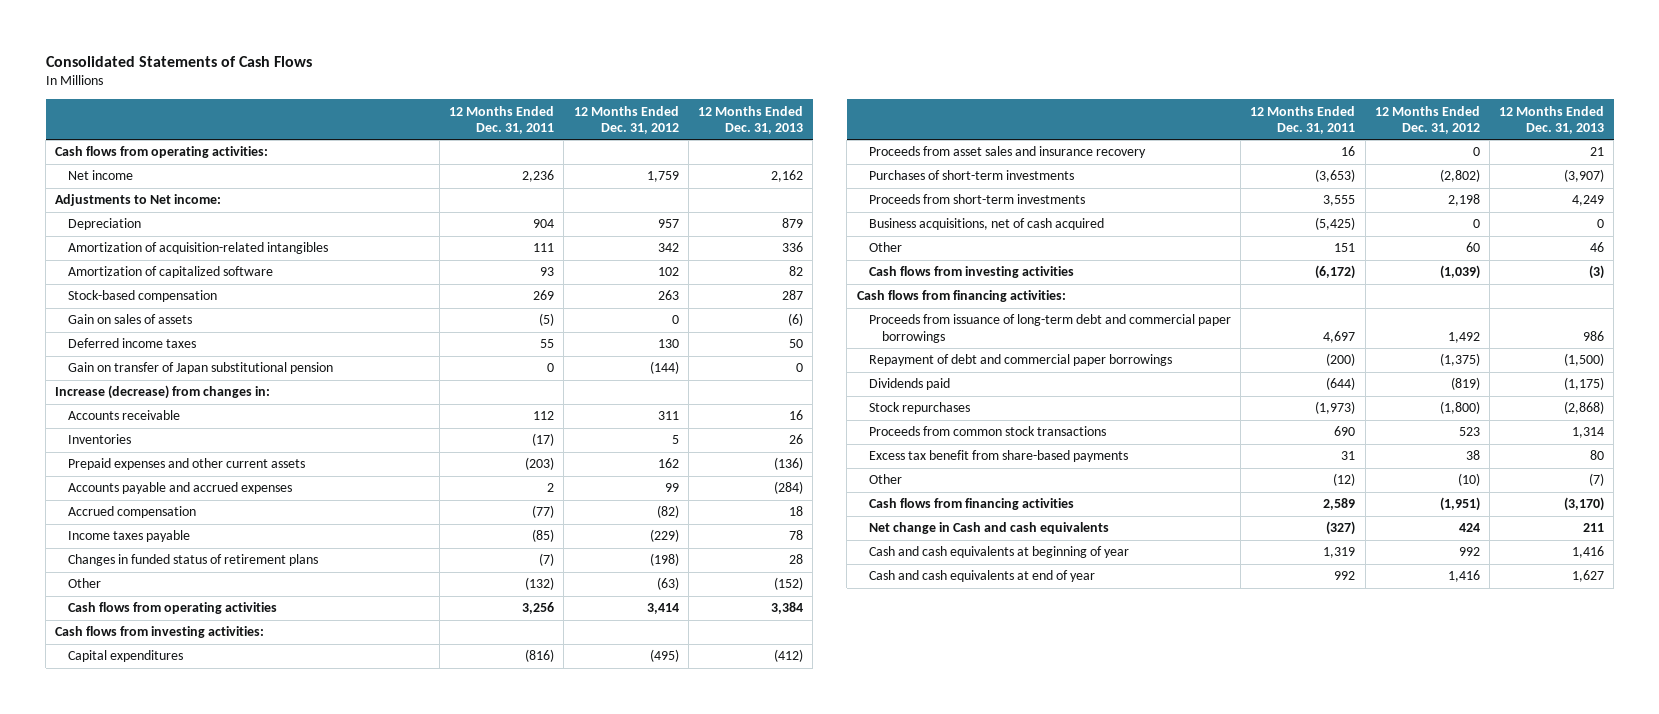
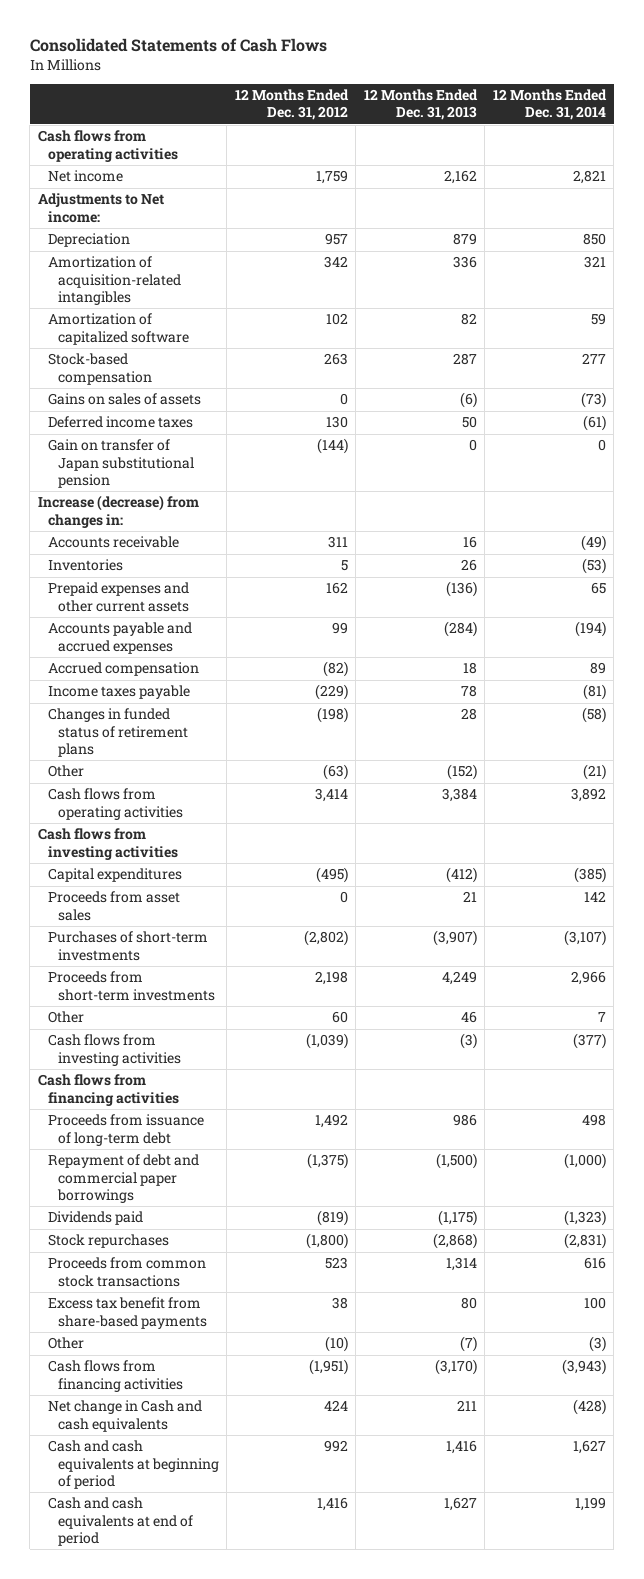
- | 12 Months Ended Dec. 31, 2011 | 12 Months Ended Dec. 31, 2012 | 12 Months Ended Dec. 31, 2013
+ | 12 Months Ended Dec. 31, 2012 | 12 Months Ended Dec. 31, 2013 | 12 Months Ended Dec. 31, 2014
- Cash flows from operating activities:
+ Cash flows from operating activities
- Gain on sales of assets | (5) | 0 | (6)
+ Gains on sales of assets | 0 | (6) | (73)
- Cash flows from investing activities:
+ Cash flows from investing activities
- Proceeds from asset sales and insurance recovery | 16 | 0 | 21
+ Proceeds from asset sales | 0 | 21 | 142
- Business acquisitions, net of cash acquired | (5,425) | 0 | 0
- Cash flows from financing activities:
- Proceeds from issuance of long-term debt and commercial paper borrowings | 4,697 | 1,492 | 986
+ Cash flows from financing activities
+ Proceeds from issuance of long-term debt | 1,492 | 986 | 498
- Cash and cash equivalents at beginning of year | 1,319 | 992 | 1,416
- Cash and cash equivalents at end of year | 992 | 1,416 | 1,627
+ Cash and cash equivalents at beginning of period | 992 | 1,416 | 1,627
+ Cash and cash equivalents at end of period | 1,416 | 1,627 | 1,199

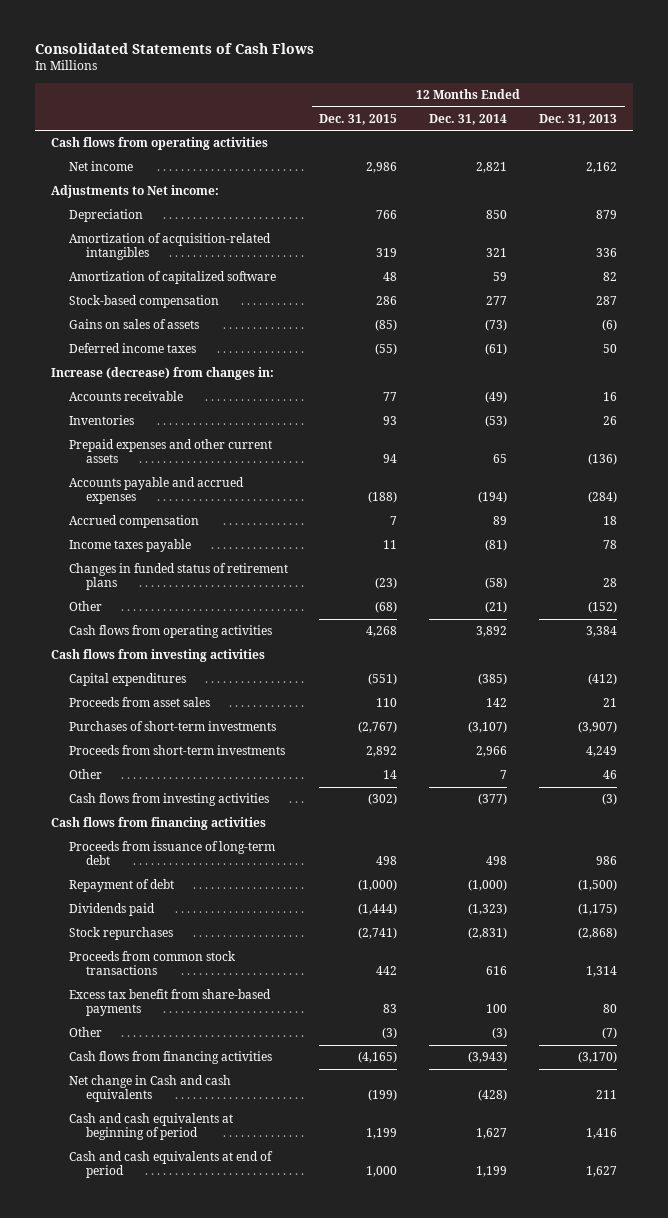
- | 12 Months Ended Dec. 31, 2012 | 12 Months Ended Dec. 31, 2013 | 12 Months Ended Dec. 31, 2014
+ | 12 Months Ended Dec. 31, 2015 | 12 Months Ended Dec. 31, 2014 | 12 Months Ended Dec. 31, 2013
- Gain on transfer of Japan substitutional pension | (144) | 0 | 0
- Repayment of debt and commercial paper borrowings | (1,375) | (1,500) | (1,000)
+ Repayment of debt | (1,000) | (1,000) | (1,500)

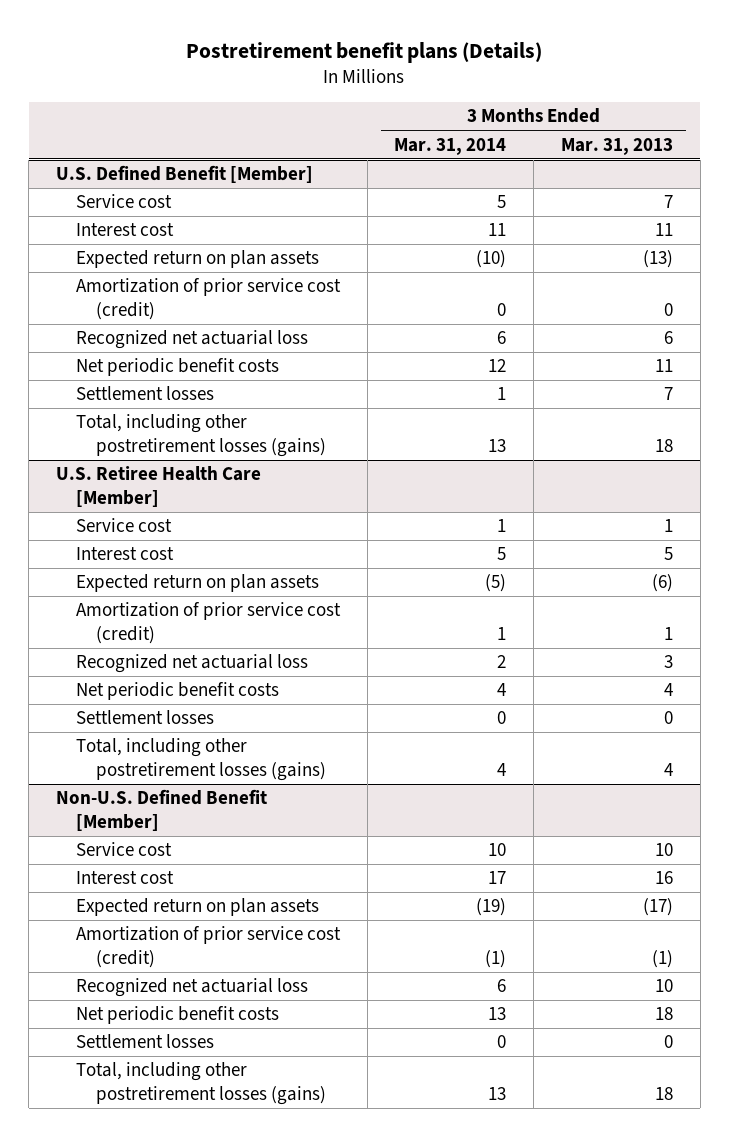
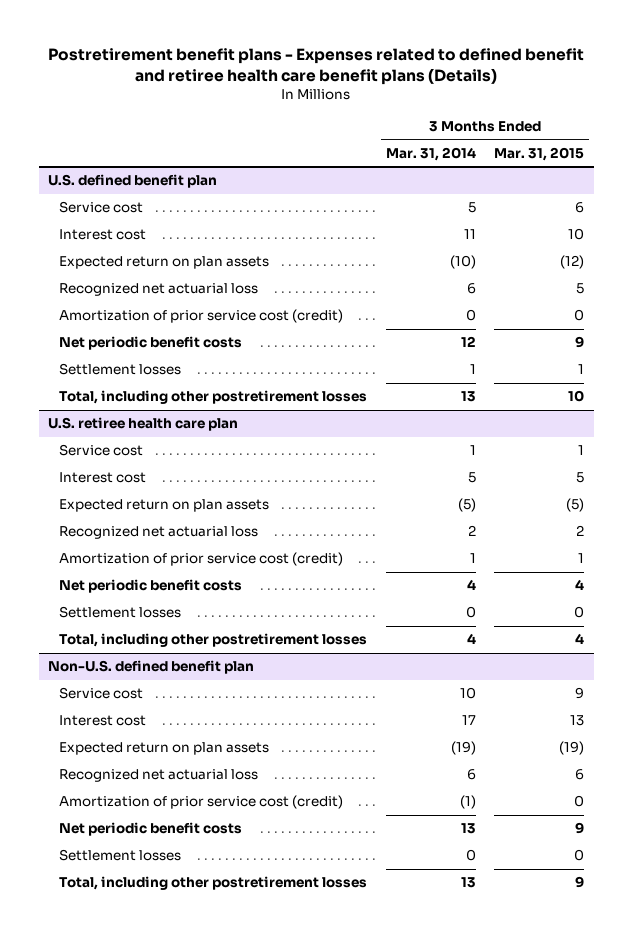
- Postretirement benefit plans (Details)
+ Postretirement benefit plans - Expenses related to defined benefit and retiree health care benefit plans (Details)
- | 3 Months Ended Mar. 31, 2014 | 3 Months Ended Mar. 31, 2013
+ | 3 Months Ended Mar. 31, 2014 | 3 Months Ended Mar. 31, 2015
- U.S. Defined Benefit [Member]
+ U.S. defined benefit plan
- Amortization of prior service cost (credit) | 0 | 0
+ Amortization of prior service cost (credit) | 0 | 0
- Total, including other postretirement losses (gains) | 13 | 18
- U.S. Retiree Health Care [Member]
+ Total, including other postretirement losses | 13 | 10
+ U.S. retiree health care plan
- Amortization of prior service cost (credit) | 1 | 1
+ Amortization of prior service cost (credit) | 1 | 1
- Total, including other postretirement losses (gains) | 4 | 4
- Non-U.S. Defined Benefit [Member]
+ Total, including other postretirement losses | 4 | 4
+ Non-U.S. defined benefit plan
- Amortization of prior service cost (credit) | (1) | (1)
+ Amortization of prior service cost (credit) | (1) | 0
- Total, including other postretirement losses (gains) | 13 | 18
+ Total, including other postretirement losses | 13 | 9

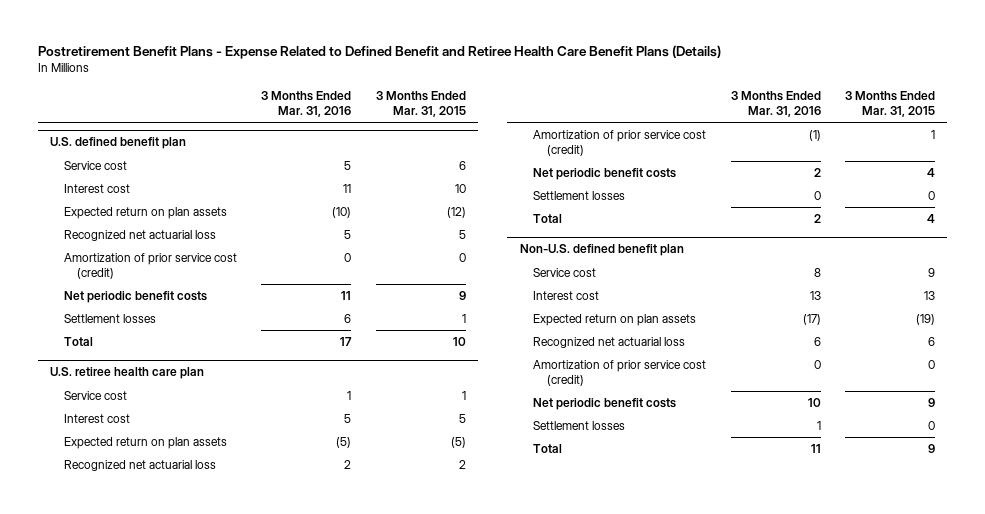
- Postretirement benefit plans - Expenses related to defined benefit and retiree health care benefit plans (Details)
+ Postretirement Benefit Plans - Expense Related to Defined Benefit and Retiree Health Care Benefit Plans (Details)
- | 3 Months Ended Mar. 31, 2014 | 3 Months Ended Mar. 31, 2015
+ | 3 Months Ended Mar. 31, 2016 | 3 Months Ended Mar. 31, 2015
@ U.S. defined benefit plan
- Total, including other postretirement losses | 13 | 10
+ Total | 17 | 10
@ U.S. retiree health care plan
- Total, including other postretirement losses | 4 | 4
+ Total | 2 | 4
@ Non-U.S. defined benefit plan
- Total, including other postretirement losses | 13 | 9
+ Total | 11 | 9

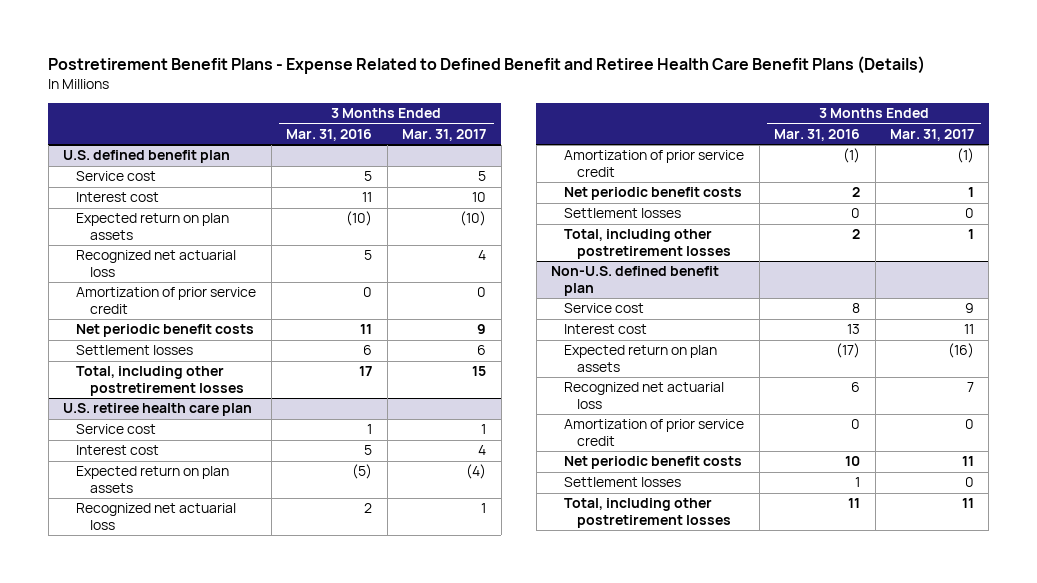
- | 3 Months Ended Mar. 31, 2016 | 3 Months Ended Mar. 31, 2015
+ | 3 Months Ended Mar. 31, 2016 | 3 Months Ended Mar. 31, 2017
@ U.S. defined benefit plan
- Amortization of prior service cost (credit) | 0 | 0
+ Amortization of prior service credit | 0 | 0
- Total | 17 | 10
+ Total, including other postretirement losses | 17 | 15
@ U.S. retiree health care plan
- Amortization of prior service cost (credit) | (1) | 1
+ Amortization of prior service credit | (1) | (1)
- Total | 2 | 4
+ Total, including other postretirement losses | 2 | 1
@ Non-U.S. defined benefit plan
- Amortization of prior service cost (credit) | 0 | 0
+ Amortization of prior service credit | 0 | 0
- Total | 11 | 9
+ Total, including other postretirement losses | 11 | 11

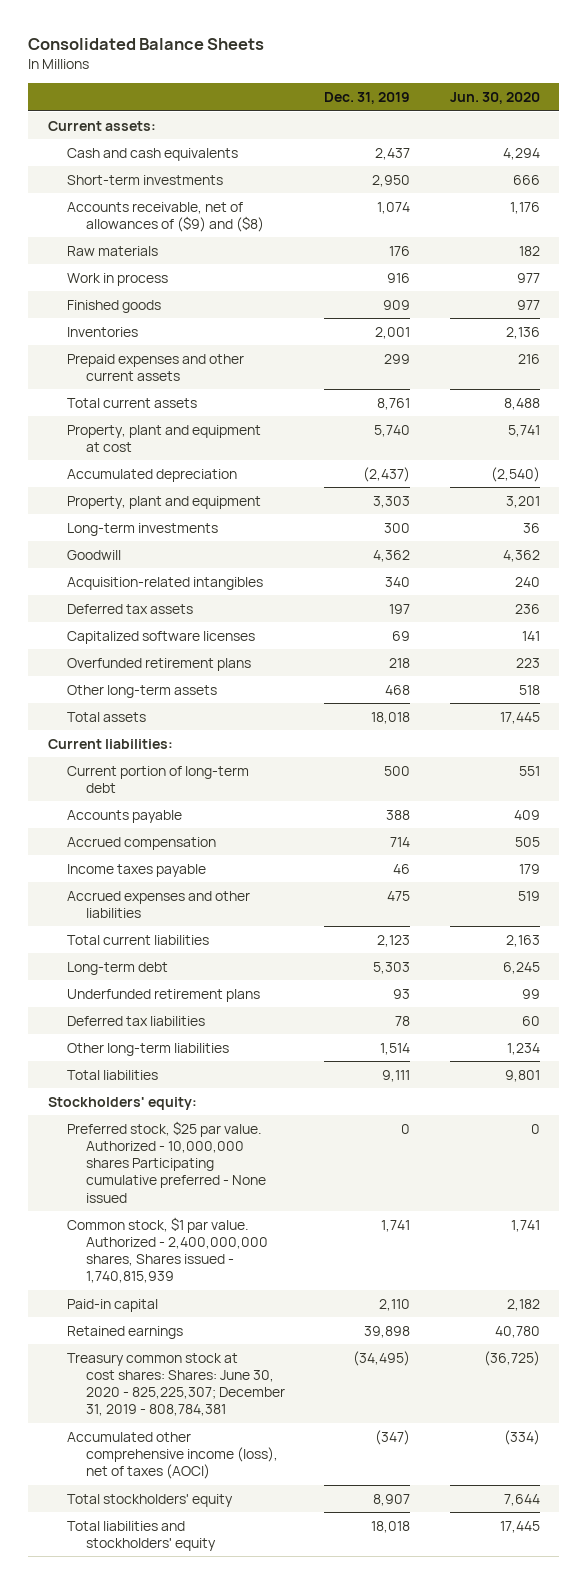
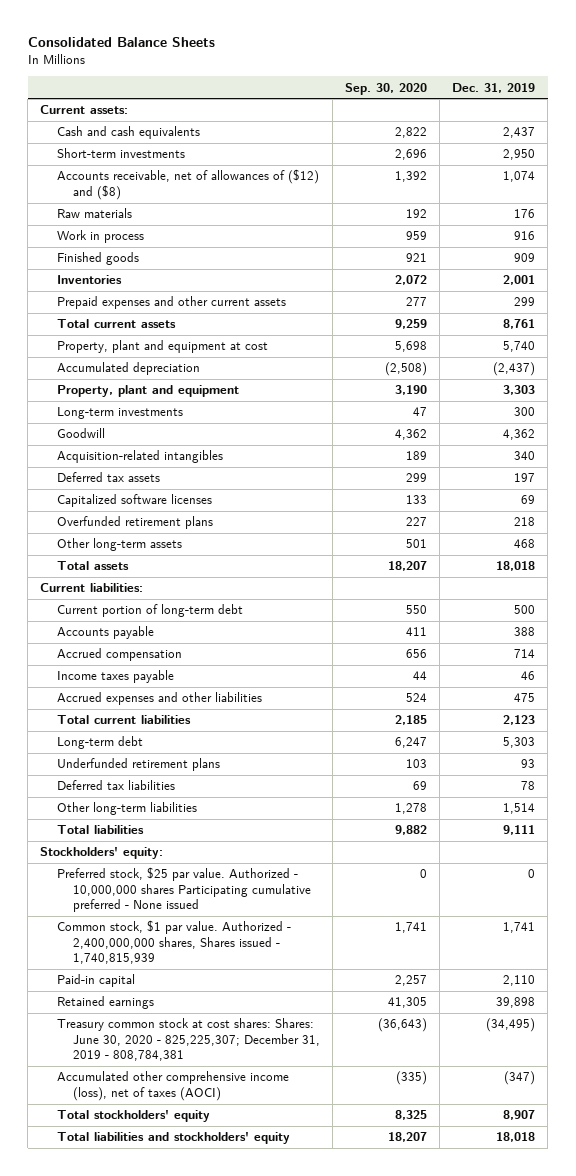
- | Dec. 31, 2019 | Jun. 30, 2020
+ | Sep. 30, 2020 | Dec. 31, 2019
- Accounts receivable, net of allowances of ($9) and ($8) | 1,074 | 1,176
+ Accounts receivable, net of allowances of ($12) and ($8) | 1,392 | 1,074

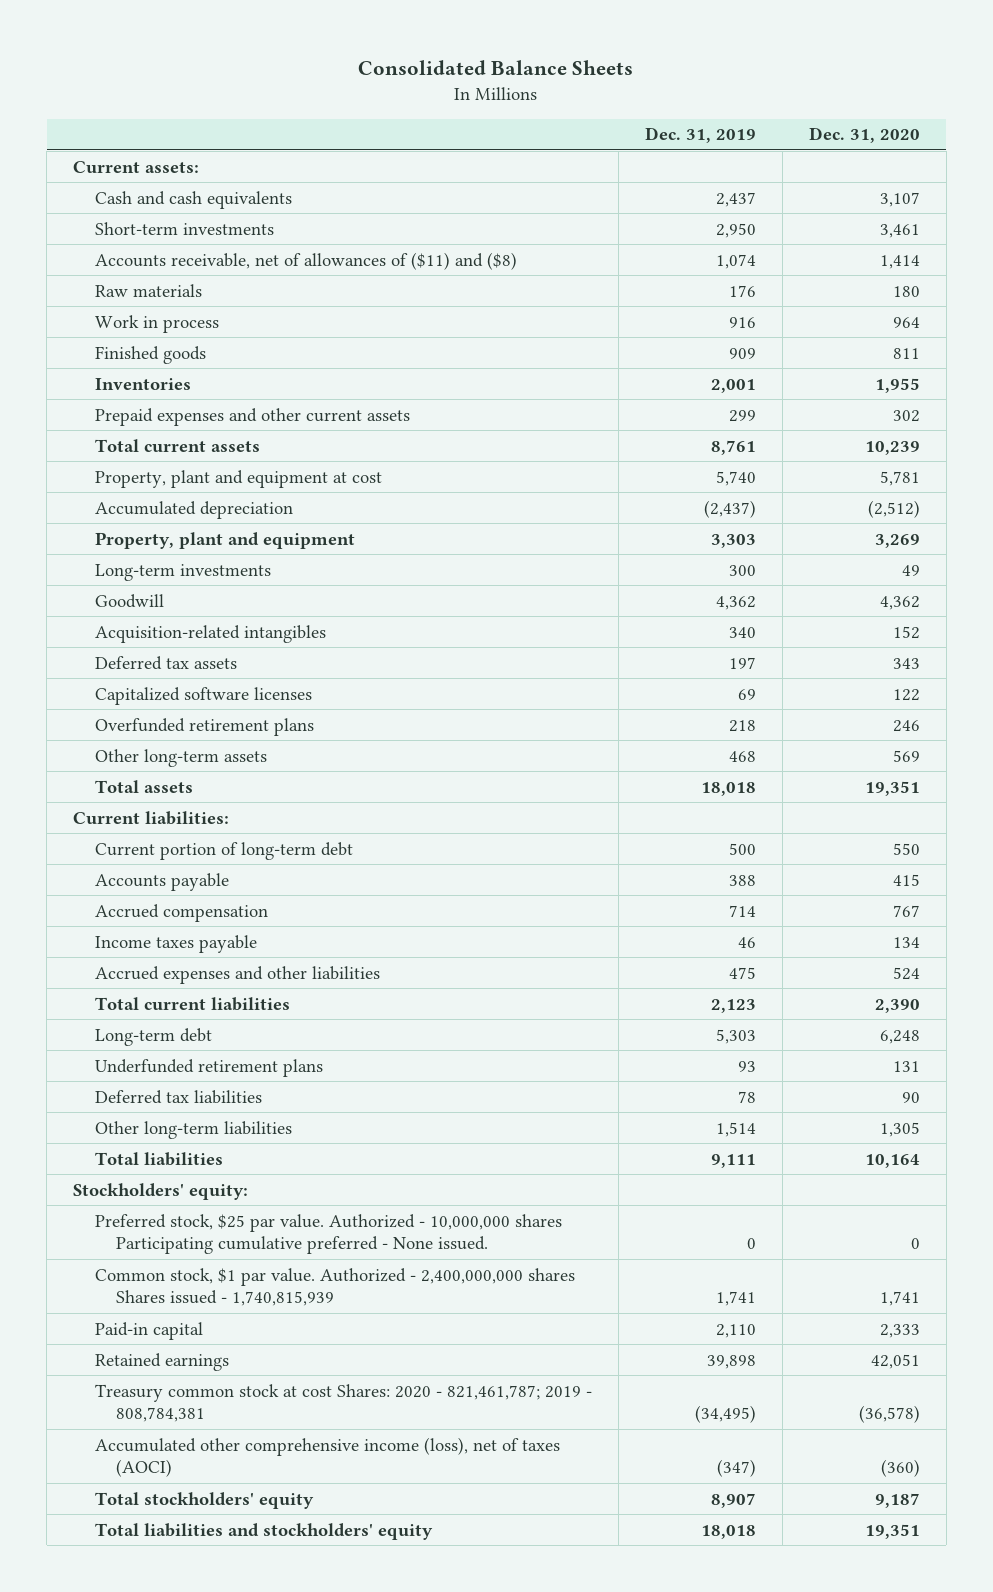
- | Sep. 30, 2020 | Dec. 31, 2019
+ | Dec. 31, 2019 | Dec. 31, 2020
- Accounts receivable, net of allowances of ($12) and ($8) | 1,392 | 1,074
+ Accounts receivable, net of allowances of ($11) and ($8) | 1,074 | 1,414
- Preferred stock, $25 par value. Authorized - 10,000,000 shares Participating cumulative preferred - None issued | 0 | 0
- Common stock, $1 par value. Authorized - 2,400,000,000 shares, Shares issued - 1,740,815,939 | 1,741 | 1,741
+ Preferred stock, $25 par value. Authorized - 10,000,000 shares Participating cumulative preferred - None issued. | 0 | 0
+ Common stock, $1 par value. Authorized - 2,400,000,000 shares Shares issued - 1,740,815,939 | 1,741 | 1,741
- Treasury common stock at cost shares: Shares: June 30, 2020 - 825,225,307; December 31, 2019 - 808,784,381 | (36,643) | (34,495)
+ Treasury common stock at cost Shares: 2020 - 821,461,787; 2019 - 808,784,381 | (34,495) | (36,578)

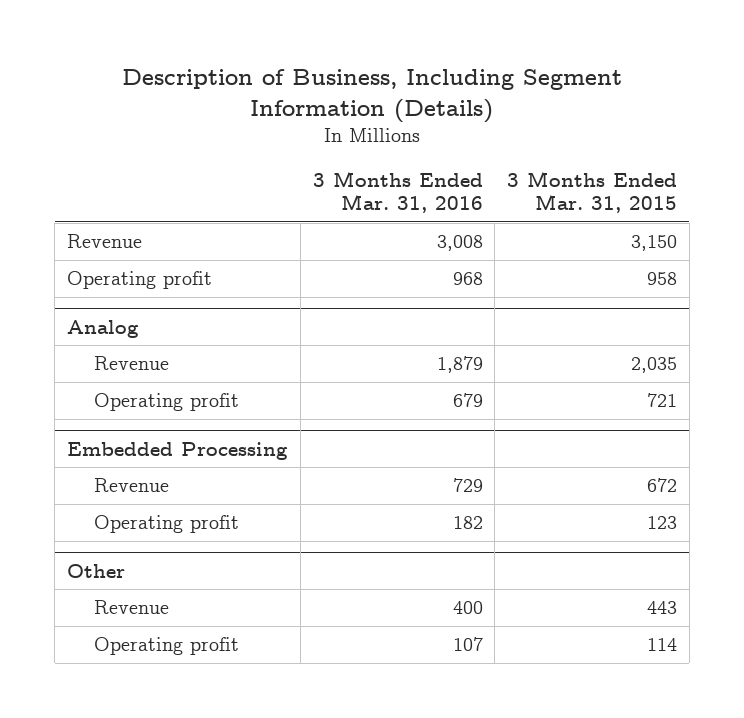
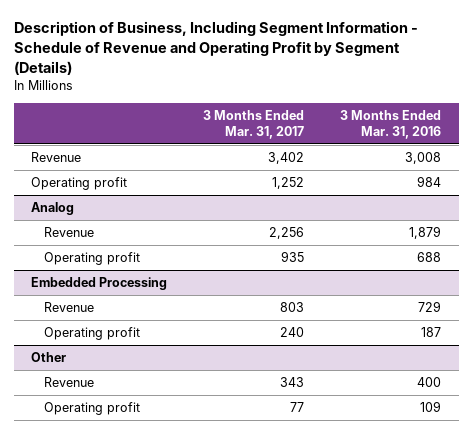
- Description of Business, Including Segment Information (Details)
+ Description of Business, Including Segment Information - Schedule of Revenue and Operating Profit by Segment (Details)
- | 3 Months Ended Mar. 31, 2016 | 3 Months Ended Mar. 31, 2015
+ | 3 Months Ended Mar. 31, 2017 | 3 Months Ended Mar. 31, 2016
- Operating profit | 968 | 958
+ Operating profit | 1,252 | 984
@ Analog
- Operating profit | 679 | 721
+ Operating profit | 935 | 688
@ Embedded Processing
- Operating profit | 182 | 123
+ Operating profit | 240 | 187
@ Other
- Operating profit | 107 | 114
+ Operating profit | 77 | 109

